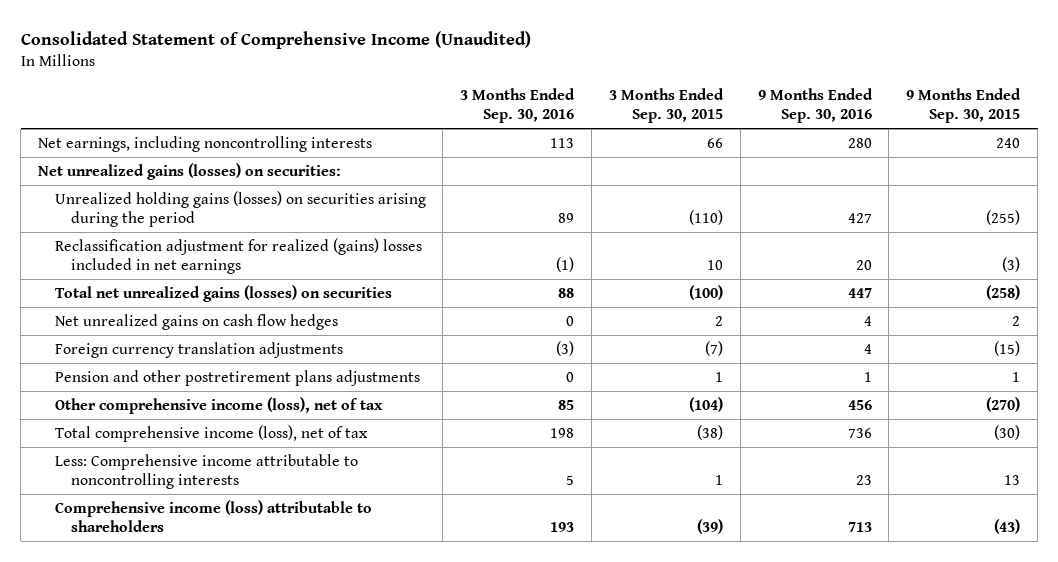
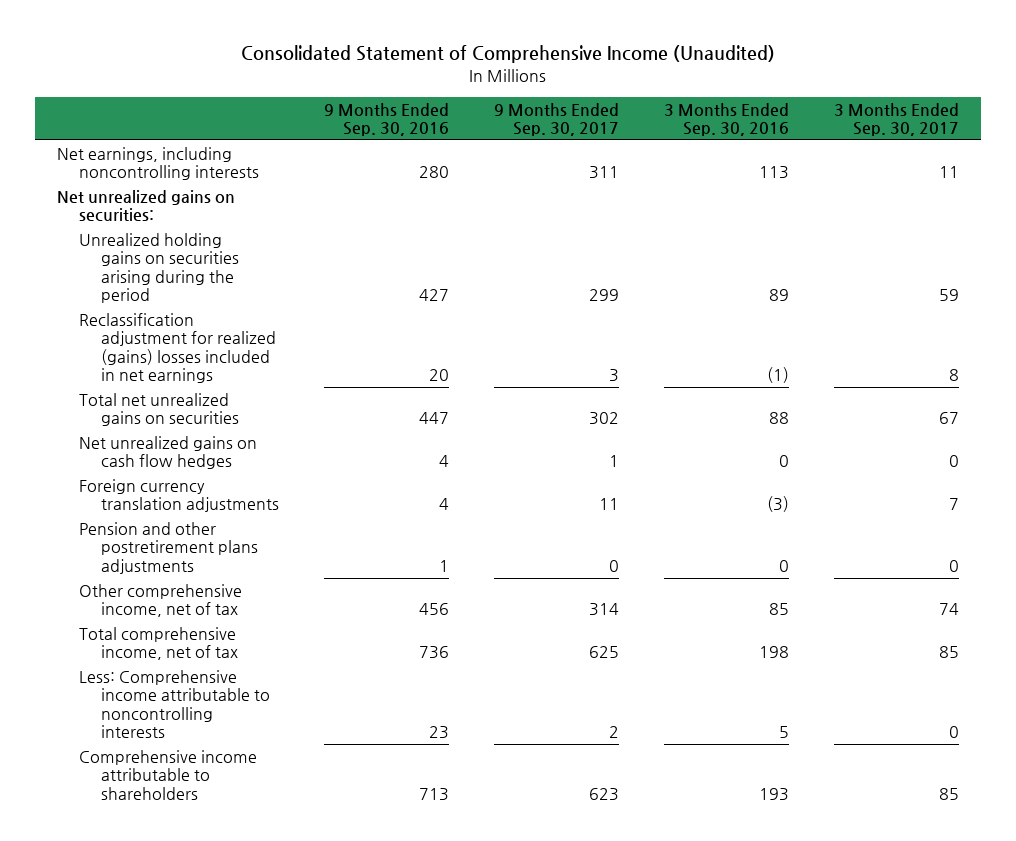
- | 3 Months Ended Sep. 30, 2016 | 3 Months Ended Sep. 30, 2015 | 9 Months Ended Sep. 30, 2016 | 9 Months Ended Sep. 30, 2015
+ | 9 Months Ended Sep. 30, 2016 | 9 Months Ended Sep. 30, 2017 | 3 Months Ended Sep. 30, 2016 | 3 Months Ended Sep. 30, 2017
- Net unrealized gains (losses) on securities:
- Unrealized holding gains (losses) on securities arising during the period | 89 | (110) | 427 | (255)
+ Net unrealized gains on securities:
+ Unrealized holding gains on securities arising during the period | 427 | 299 | 89 | 59
- Total net unrealized gains (losses) on securities | 88 | (100) | 447 | (258)
+ Total net unrealized gains on securities | 447 | 302 | 88 | 67
- Other comprehensive income (loss), net of tax | 85 | (104) | 456 | (270)
- Total comprehensive income (loss), net of tax | 198 | (38) | 736 | (30)
+ Other comprehensive income, net of tax | 456 | 314 | 85 | 74
+ Total comprehensive income, net of tax | 736 | 625 | 198 | 85
- Comprehensive income (loss) attributable to shareholders | 193 | (39) | 713 | (43)
+ Comprehensive income attributable to shareholders | 713 | 623 | 193 | 85

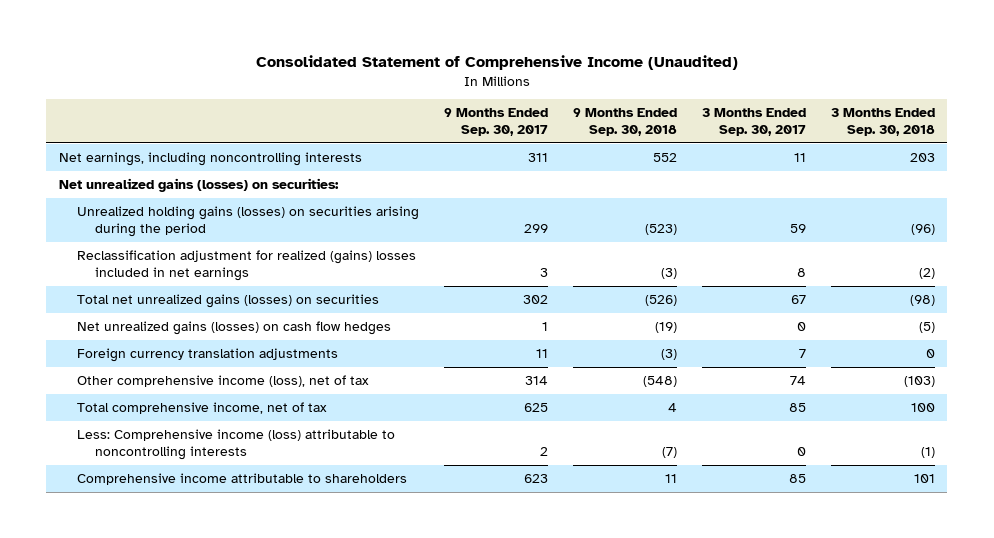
- | 9 Months Ended Sep. 30, 2016 | 9 Months Ended Sep. 30, 2017 | 3 Months Ended Sep. 30, 2016 | 3 Months Ended Sep. 30, 2017
+ | 9 Months Ended Sep. 30, 2017 | 9 Months Ended Sep. 30, 2018 | 3 Months Ended Sep. 30, 2017 | 3 Months Ended Sep. 30, 2018
- Net unrealized gains on securities:
- Unrealized holding gains on securities arising during the period | 427 | 299 | 89 | 59
+ Net unrealized gains (losses) on securities:
+ Unrealized holding gains (losses) on securities arising during the period | 299 | (523) | 59 | (96)
- Total net unrealized gains on securities | 447 | 302 | 88 | 67
- Net unrealized gains on cash flow hedges | 4 | 1 | 0 | 0
+ Total net unrealized gains (losses) on securities | 302 | (526) | 67 | (98)
+ Net unrealized gains (losses) on cash flow hedges | 1 | (19) | 0 | (5)
- Pension and other postretirement plans adjustments | 1 | 0 | 0 | 0
- Other comprehensive income, net of tax | 456 | 314 | 85 | 74
+ Other comprehensive income (loss), net of tax | 314 | (548) | 74 | (103)
- Less: Comprehensive income attributable to noncontrolling interests | 23 | 2 | 5 | 0
+ Less: Comprehensive income (loss) attributable to noncontrolling interests | 2 | (7) | 0 | (1)

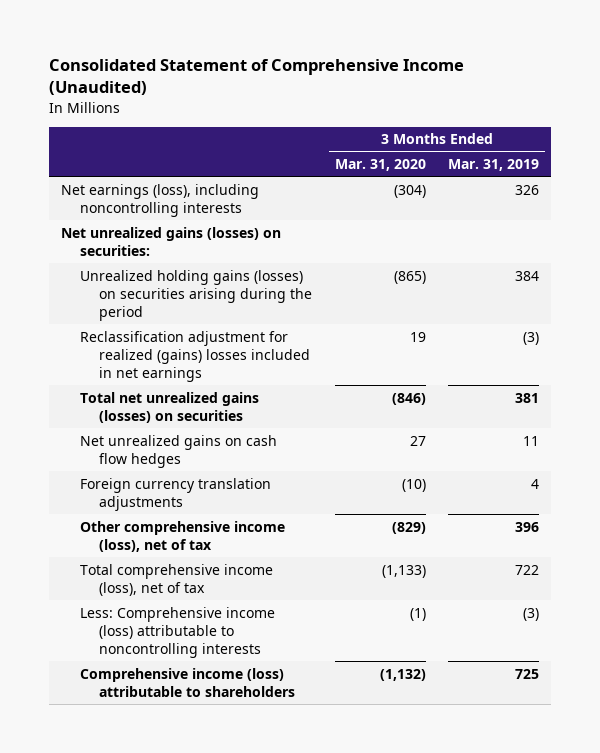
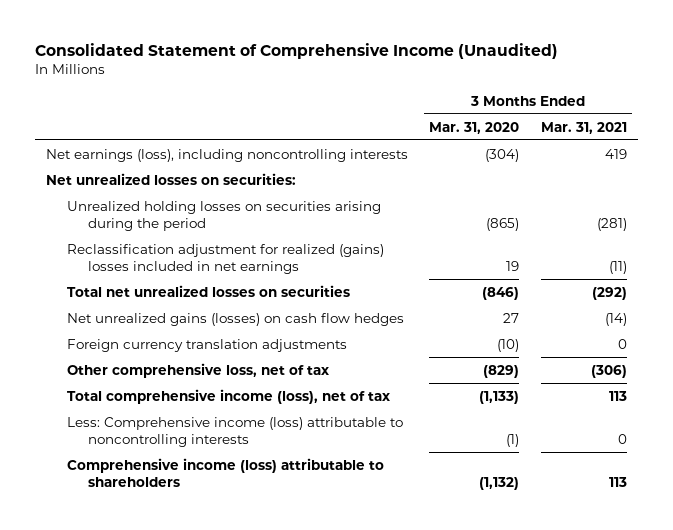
- | 3 Months Ended Mar. 31, 2020 | 3 Months Ended Mar. 31, 2019
+ | 3 Months Ended Mar. 31, 2020 | 3 Months Ended Mar. 31, 2021
- Net unrealized gains (losses) on securities:
- Unrealized holding gains (losses) on securities arising during the period | (865) | 384
+ Net unrealized losses on securities:
+ Unrealized holding losses on securities arising during the period | (865) | (281)
- Total net unrealized gains (losses) on securities | (846) | 381
- Net unrealized gains on cash flow hedges | 27 | 11
+ Total net unrealized losses on securities | (846) | (292)
+ Net unrealized gains (losses) on cash flow hedges | 27 | (14)
- Other comprehensive income (loss), net of tax | (829) | 396
+ Other comprehensive loss, net of tax | (829) | (306)

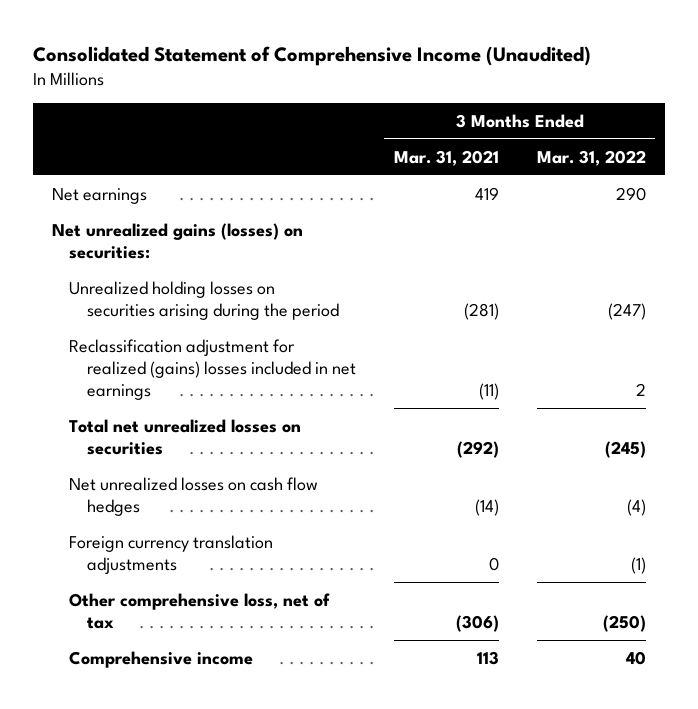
- | 3 Months Ended Mar. 31, 2020 | 3 Months Ended Mar. 31, 2021
+ | 3 Months Ended Mar. 31, 2021 | 3 Months Ended Mar. 31, 2022
- Net earnings (loss), including noncontrolling interests | (304) | 419
- Net unrealized losses on securities:
+ Net earnings | 419 | 290
+ Net unrealized gains (losses) on securities:
- Net unrealized gains (losses) on cash flow hedges | 27 | (14)
+ Net unrealized losses on cash flow hedges | (14) | (4)
- Total comprehensive income (loss), net of tax | (1,133) | 113
- Less: Comprehensive income (loss) attributable to noncontrolling interests | (1) | 0
- Comprehensive income (loss) attributable to shareholders | (1,132) | 113
+ Comprehensive income | 113 | 40

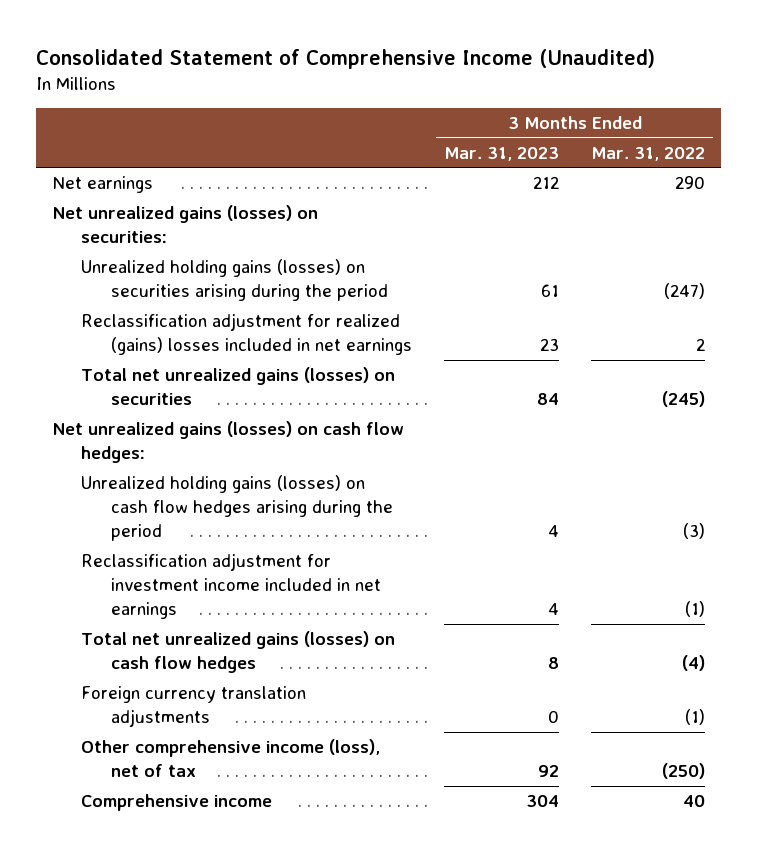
- | 3 Months Ended Mar. 31, 2021 | 3 Months Ended Mar. 31, 2022
+ | 3 Months Ended Mar. 31, 2023 | 3 Months Ended Mar. 31, 2022
- Unrealized holding losses on securities arising during the period | (281) | (247)
+ Unrealized holding gains (losses) on securities arising during the period | 61 | (247)
- Total net unrealized losses on securities | (292) | (245)
- Net unrealized losses on cash flow hedges | (14) | (4)
+ Total net unrealized gains (losses) on securities | 84 | (245)
+ Net unrealized gains (losses) on cash flow hedges:
+ Unrealized holding gains (losses) on cash flow hedges arising during the period | 4 | (3)
+ Reclassification adjustment for investment income included in net earnings | 4 | (1)
+ Total net unrealized gains (losses) on cash flow hedges | 8 | (4)
- Other comprehensive loss, net of tax | (306) | (250)
+ Other comprehensive income (loss), net of tax | 92 | (250)

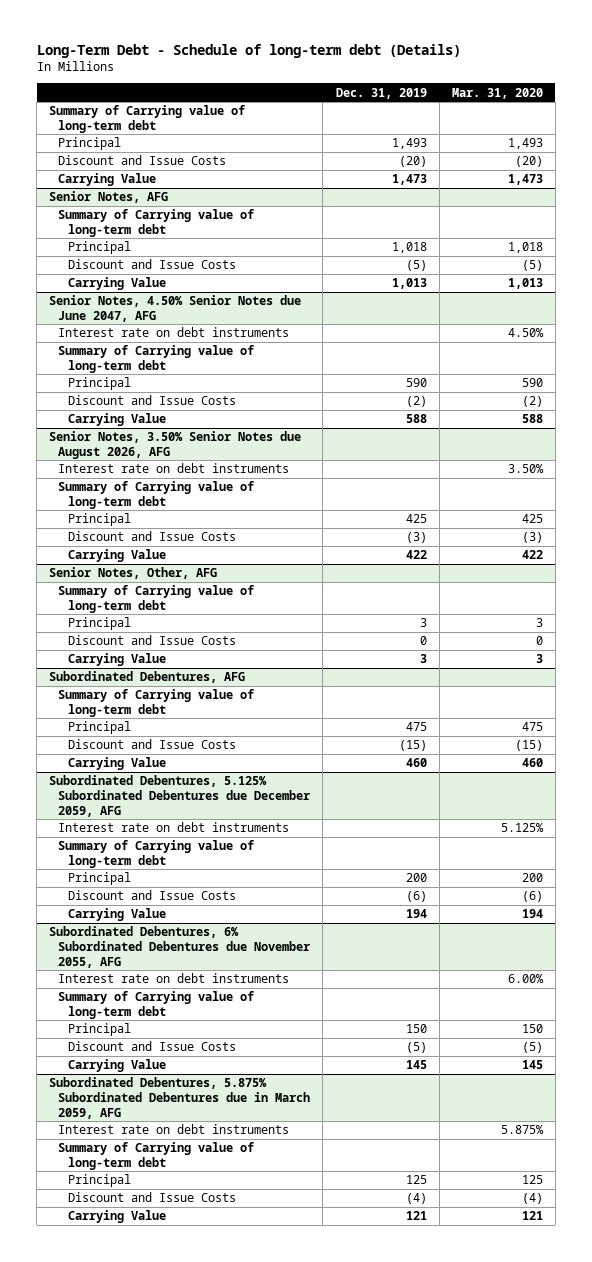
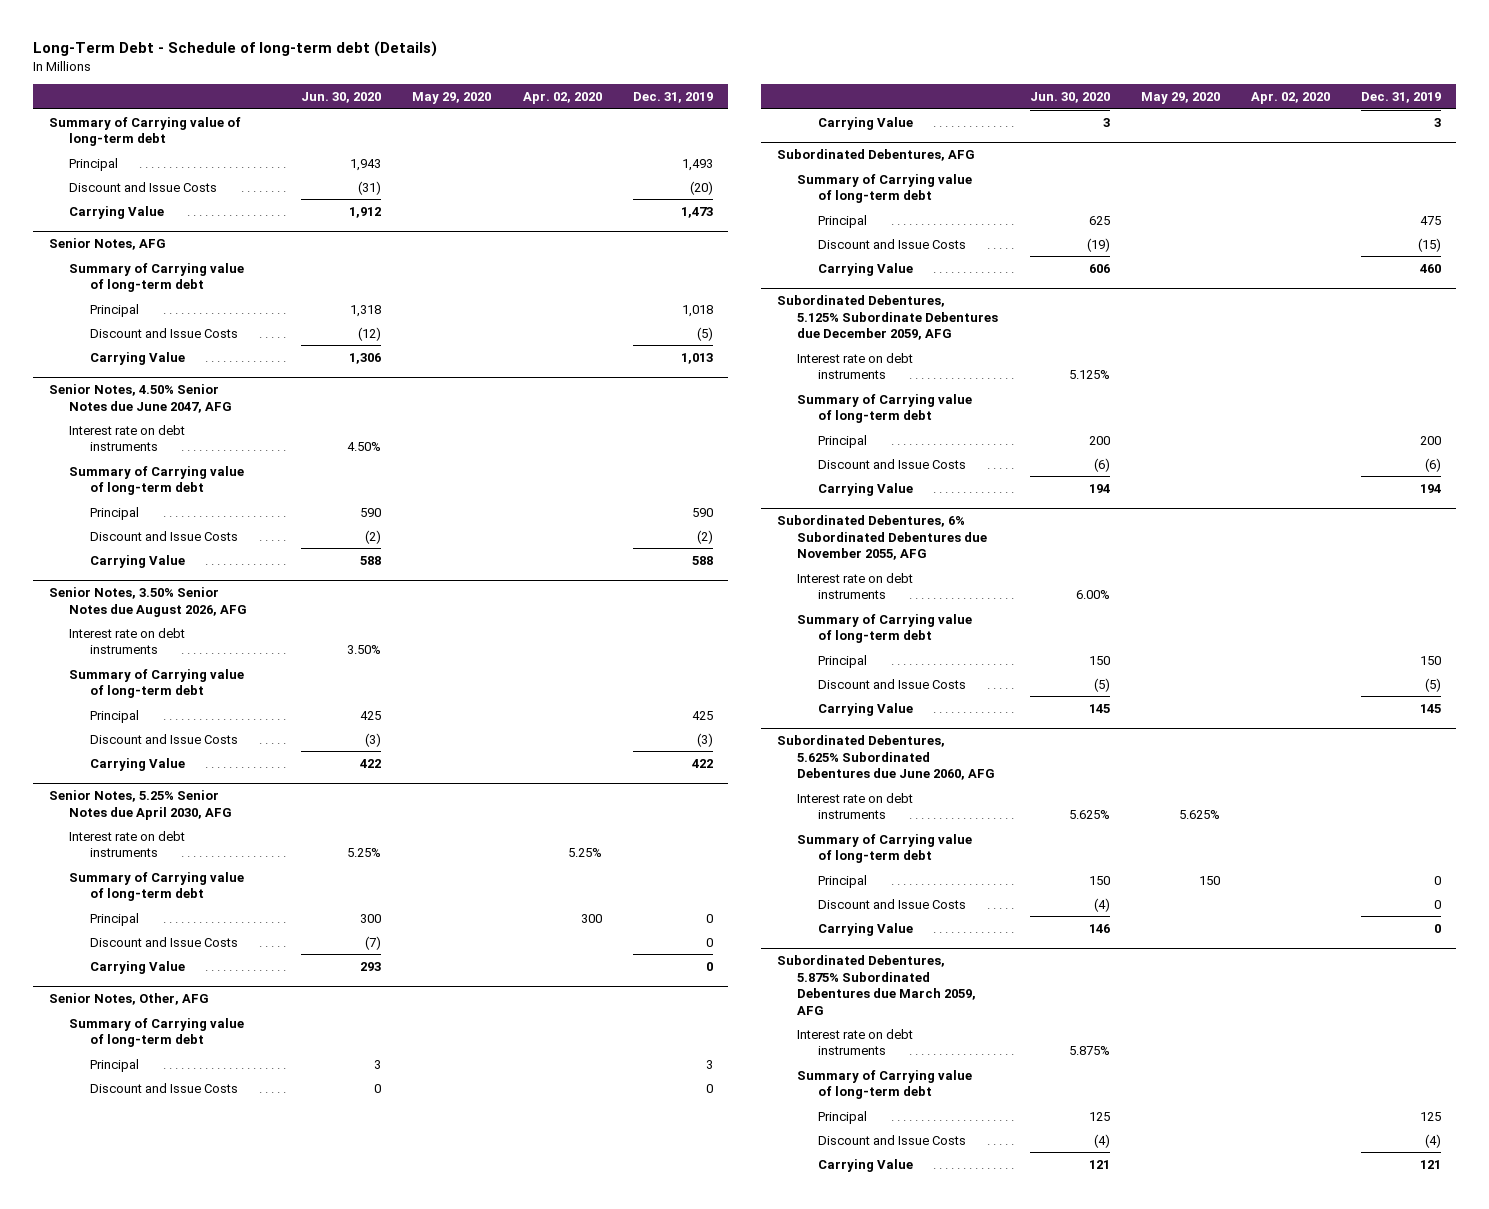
- | Dec. 31, 2019 | Mar. 31, 2020
+ | Jun. 30, 2020 | May 29, 2020 | Apr. 02, 2020 | Dec. 31, 2019
+ Senior Notes, 5.25% Senior Notes due April 2030, AFG
+ Interest rate on debt instruments | 5.25% | | 5.25% |
+ Summary of Carrying value of long-term debt
+ Principal | 300 | | 300 | 0
+ Discount and Issue Costs | (7) | | | 0
+ Carrying Value | 293 | | | 0
- Subordinated Debentures, 5.125% Subordinated Debentures due December 2059, AFG
+ Subordinated Debentures, 5.125% Subordinate Debentures due December 2059, AFG
- Subordinated Debentures, 5.875% Subordinated Debentures due in March 2059, AFG
+ Subordinated Debentures, 5.625% Subordinated Debentures due June 2060, AFG
+ Principal | 150 | 150 | | 0
+ Discount and Issue Costs | (4) | | | 0
+ Carrying Value | 146 | | | 0
+ Subordinated Debentures, 5.875% Subordinated Debentures due March 2059, AFG
+ Interest rate on debt instruments | 5.875% | | |
+ Summary of Carrying value of long-term debt

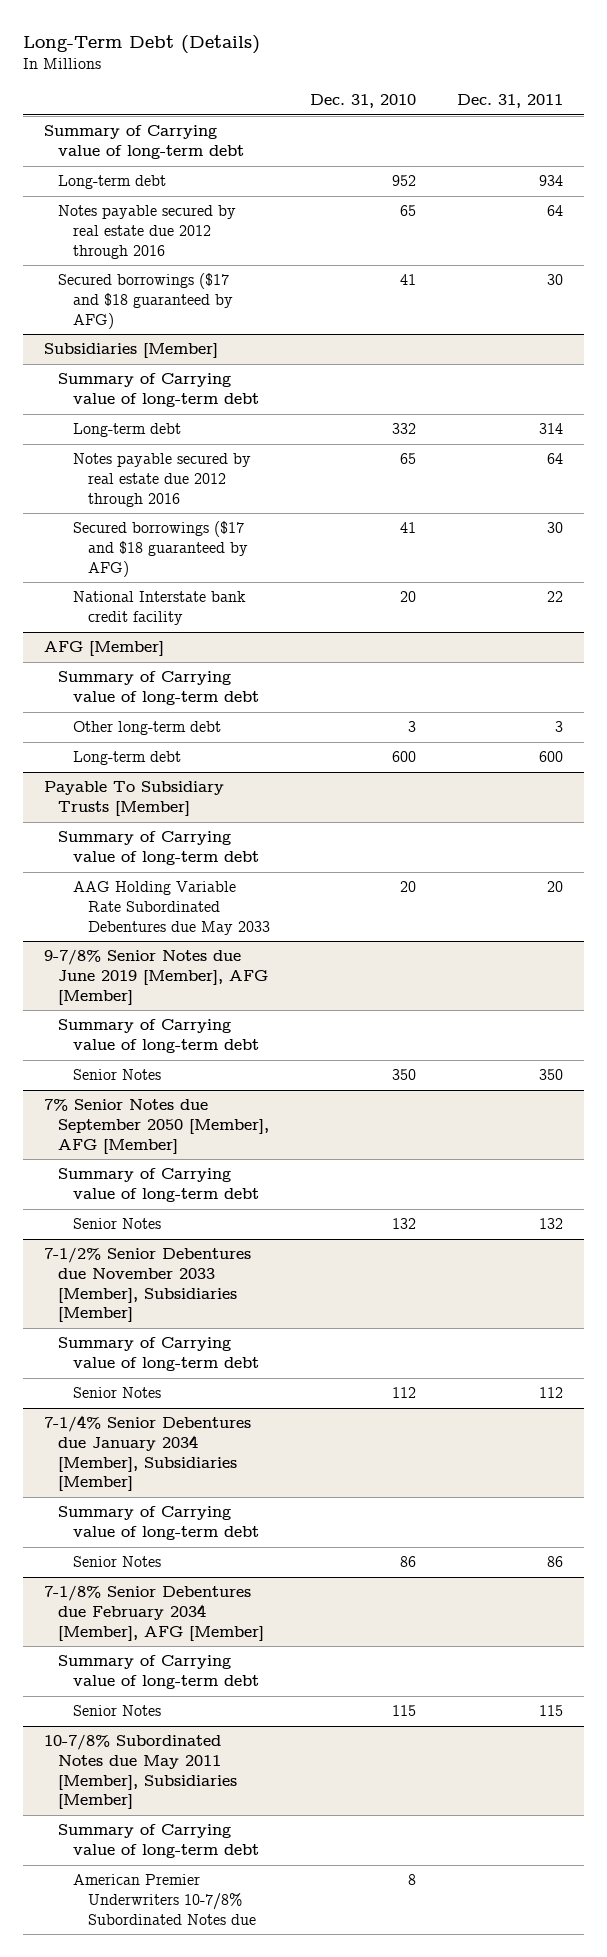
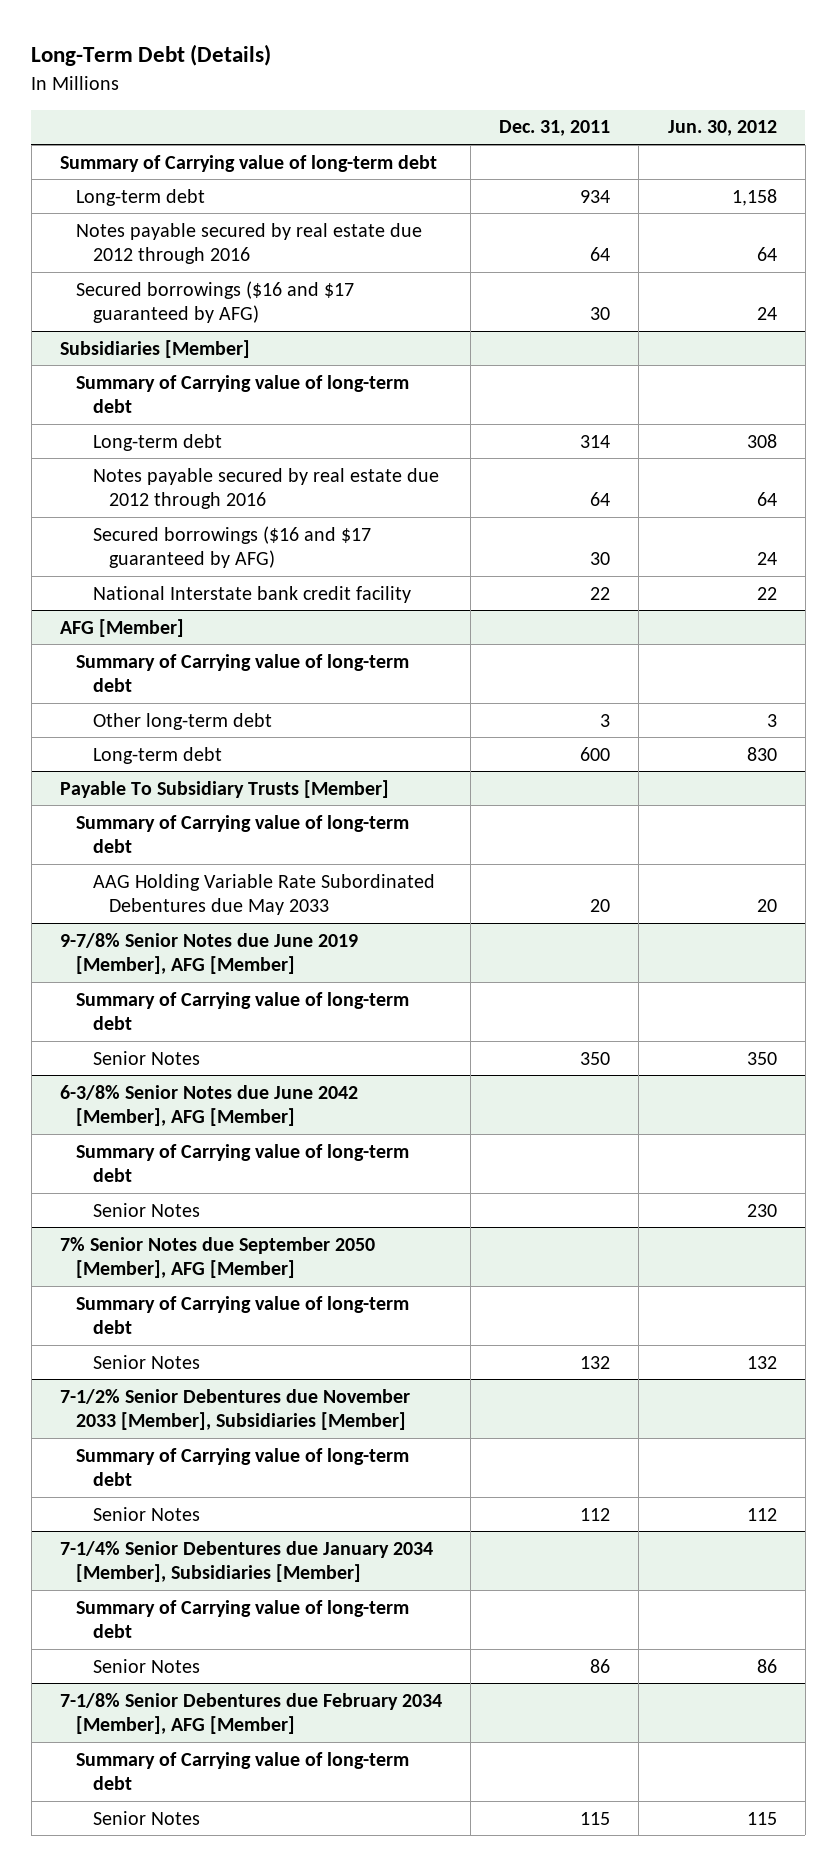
- | Dec. 31, 2010 | Dec. 31, 2011
+ | Dec. 31, 2011 | Jun. 30, 2012
- Secured borrowings ($17 and $18 guaranteed by AFG) | 41 | 30
+ Secured borrowings ($16 and $17 guaranteed by AFG) | 30 | 24
@ Subsidiaries [Member]
- Secured borrowings ($17 and $18 guaranteed by AFG) | 41 | 30
+ Secured borrowings ($16 and $17 guaranteed by AFG) | 30 | 24
+ 6-3/8% Senior Notes due June 2042 [Member], AFG [Member]
+ Summary of Carrying value of long-term debt
+ Senior Notes | | 230
- 10-7/8% Subordinated Notes due May 2011 [Member], Subsidiaries [Member]
- Summary of Carrying value of long-term debt
- American Premier Underwriters 10-7/8% Subordinated Notes due | 8 |

